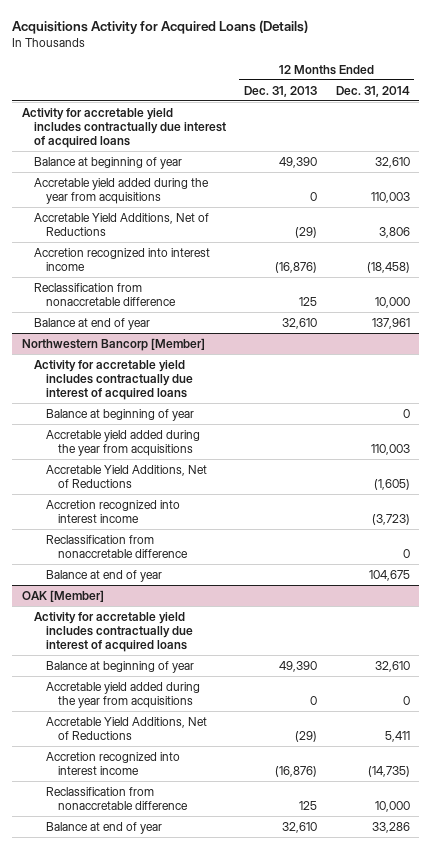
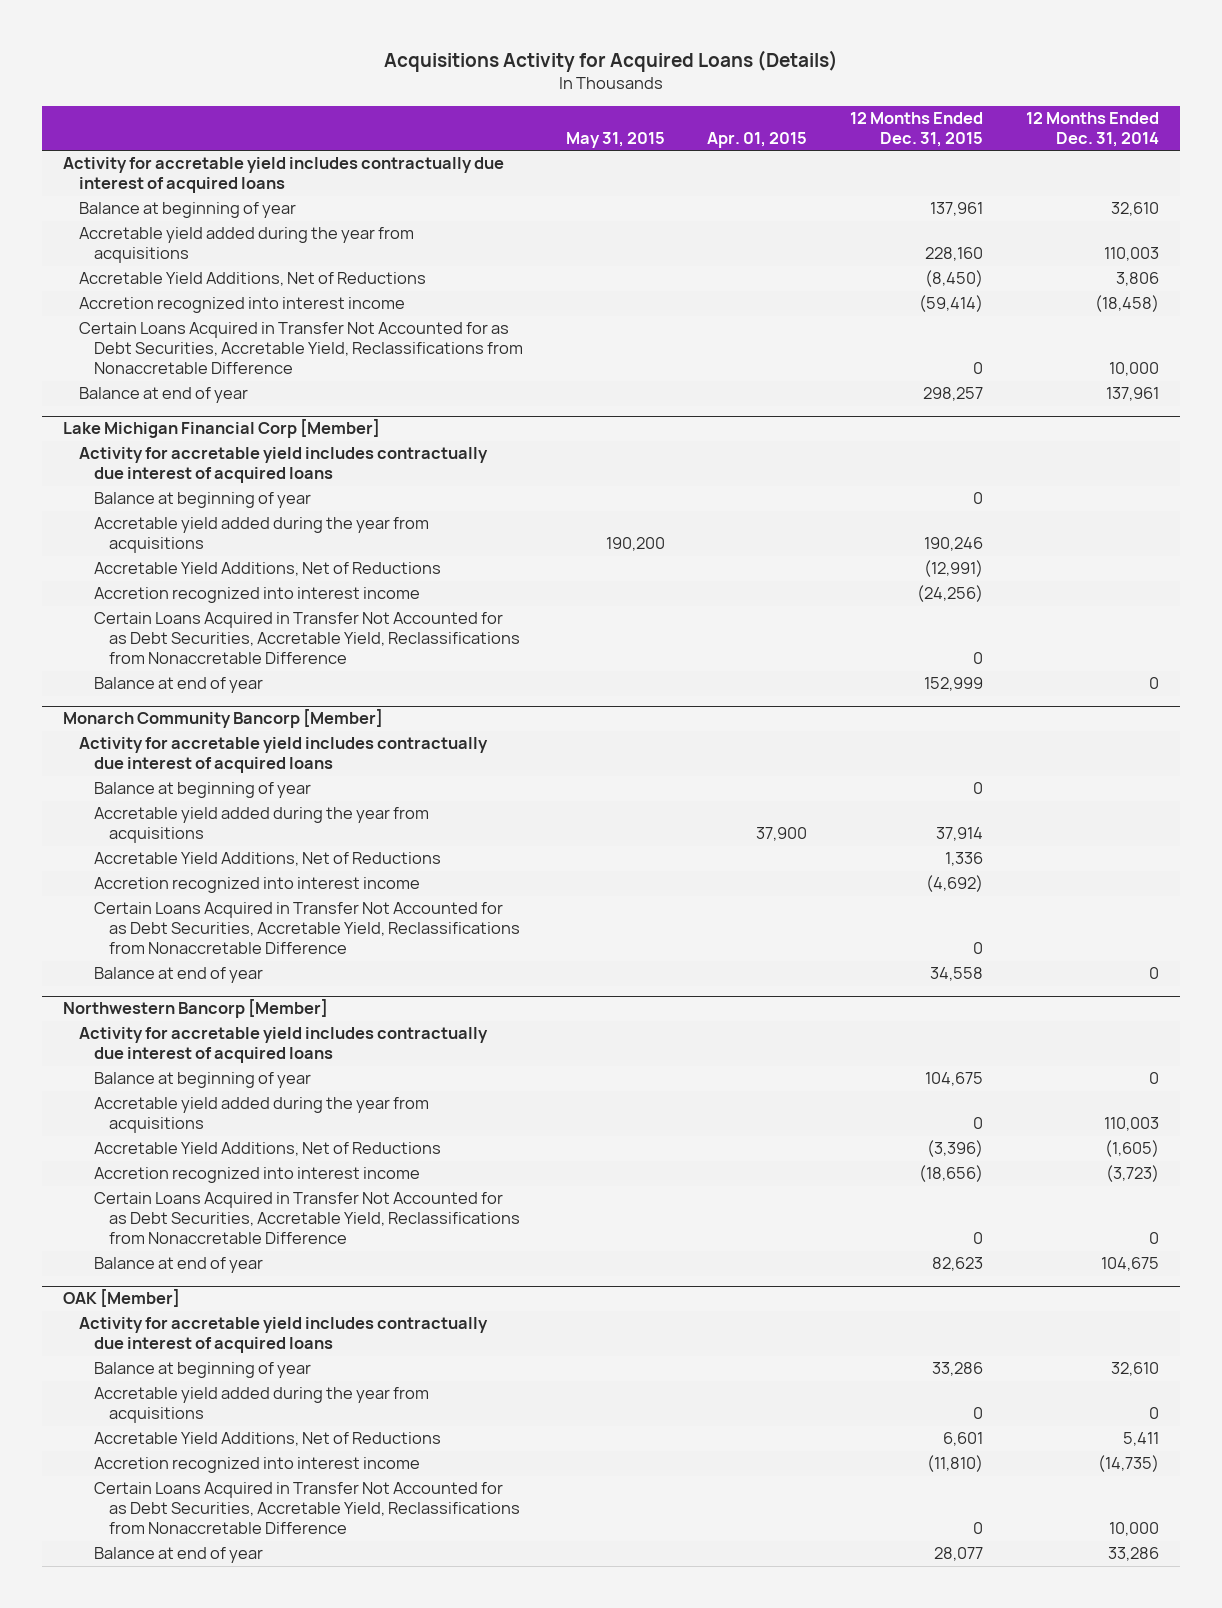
- | 12 Months Ended Dec. 31, 2013 | 12 Months Ended Dec. 31, 2014
+ | May 31, 2015 | Apr. 01, 2015 | 12 Months Ended Dec. 31, 2015 | 12 Months Ended Dec. 31, 2014
- Reclassification from nonaccretable difference | 125 | 10,000
+ Certain Loans Acquired in Transfer Not Accounted for as Debt Securities, Accretable Yield, Reclassifications from Nonaccretable Difference | | | 0 | 10,000
+ Lake Michigan Financial Corp [Member]
+ Activity for accretable yield includes contractually due interest of acquired loans
+ Balance at beginning of year | | | 0 |
+ Accretable yield added during the year from acquisitions | 190,200 | | 190,246 |
+ Accretable Yield Additions, Net of Reductions | | | (12,991) |
+ Accretion recognized into interest income | | | (24,256) |
+ Certain Loans Acquired in Transfer Not Accounted for as Debt Securities, Accretable Yield, Reclassifications from Nonaccretable Difference | | | 0 |
+ Balance at end of year | | | 152,999 | 0
+ Monarch Community Bancorp [Member]
+ Activity for accretable yield includes contractually due interest of acquired loans
+ Balance at beginning of year | | | 0 |
+ Accretable yield added during the year from acquisitions | | 37,900 | 37,914 |
+ Accretable Yield Additions, Net of Reductions | | | 1,336 |
+ Accretion recognized into interest income | | | (4,692) |
+ Certain Loans Acquired in Transfer Not Accounted for as Debt Securities, Accretable Yield, Reclassifications from Nonaccretable Difference | | | 0 |
+ Balance at end of year | | | 34,558 | 0
@ Northwestern Bancorp [Member]
- Reclassification from nonaccretable difference | | 0
+ Certain Loans Acquired in Transfer Not Accounted for as Debt Securities, Accretable Yield, Reclassifications from Nonaccretable Difference | | | 0 | 0
@ OAK [Member]
- Reclassification from nonaccretable difference | 125 | 10,000
+ Certain Loans Acquired in Transfer Not Accounted for as Debt Securities, Accretable Yield, Reclassifications from Nonaccretable Difference | | | 0 | 10,000

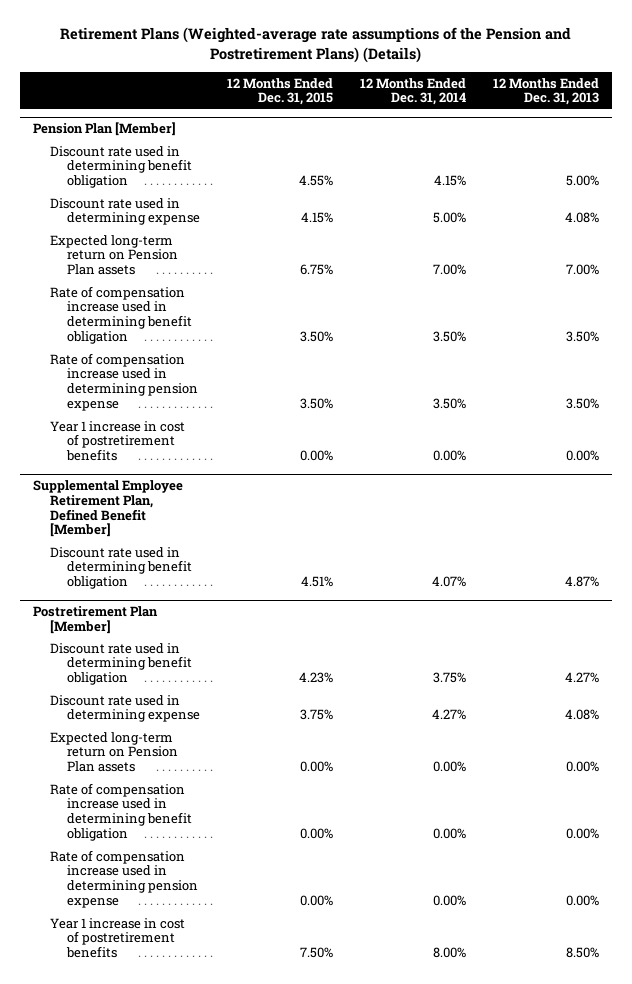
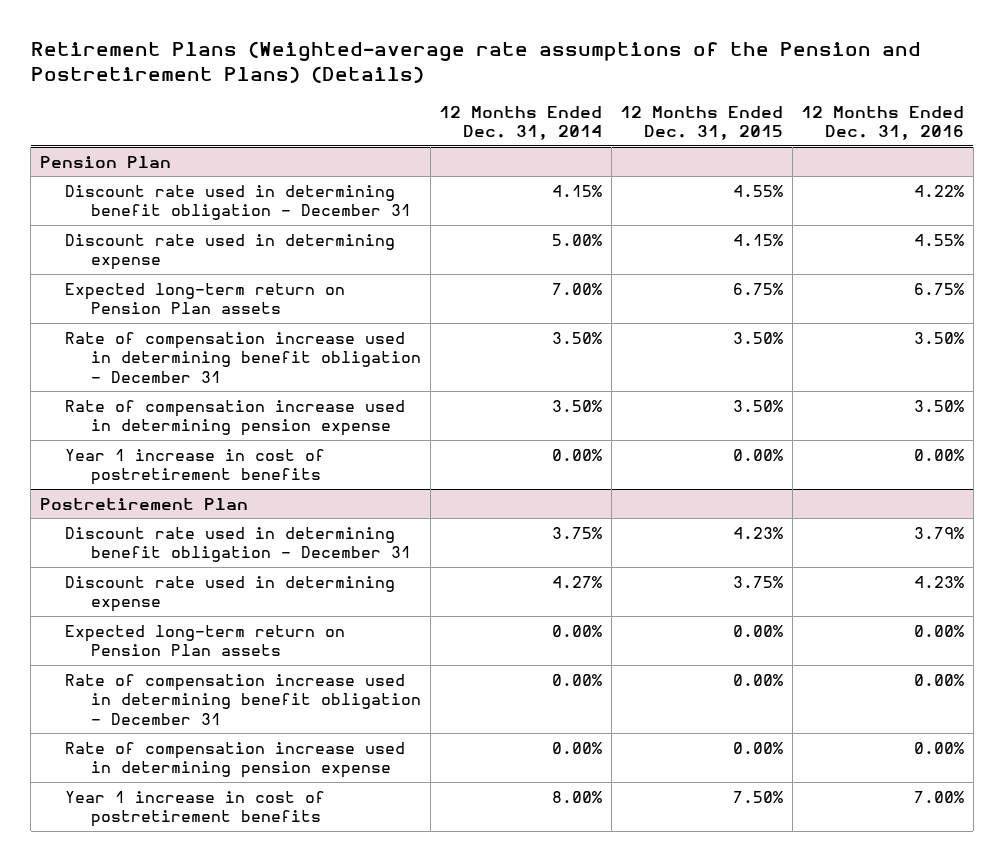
- | 12 Months Ended Dec. 31, 2015 | 12 Months Ended Dec. 31, 2014 | 12 Months Ended Dec. 31, 2013
+ | 12 Months Ended Dec. 31, 2014 | 12 Months Ended Dec. 31, 2015 | 12 Months Ended Dec. 31, 2016
- Pension Plan [Member]
- Discount rate used in determining benefit obligation | 4.55% | 4.15% | 5.00%
+ Pension Plan
+ Discount rate used in determining benefit obligation - December 31 | 4.15% | 4.55% | 4.22%
- Rate of compensation increase used in determining benefit obligation | 3.50% | 3.50% | 3.50%
+ Rate of compensation increase used in determining benefit obligation - December 31 | 3.50% | 3.50% | 3.50%
- Supplemental Employee Retirement Plan, Defined Benefit [Member]
- Discount rate used in determining benefit obligation | 4.51% | 4.07% | 4.87%
- Postretirement Plan [Member]
- Discount rate used in determining benefit obligation | 4.23% | 3.75% | 4.27%
+ Postretirement Plan
+ Discount rate used in determining benefit obligation - December 31 | 3.75% | 4.23% | 3.79%
- Rate of compensation increase used in determining benefit obligation | 0.00% | 0.00% | 0.00%
+ Rate of compensation increase used in determining benefit obligation - December 31 | 0.00% | 0.00% | 0.00%

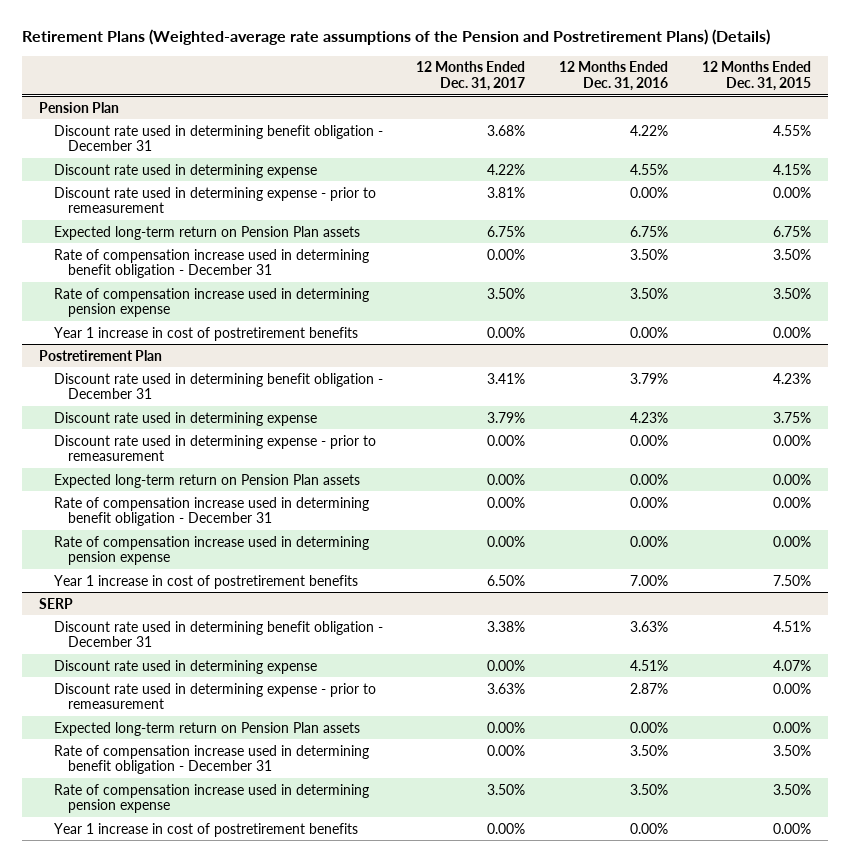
- | 12 Months Ended Dec. 31, 2014 | 12 Months Ended Dec. 31, 2015 | 12 Months Ended Dec. 31, 2016
+ | 12 Months Ended Dec. 31, 2017 | 12 Months Ended Dec. 31, 2016 | 12 Months Ended Dec. 31, 2015
@ Pension Plan
+ Discount rate used in determining expense - prior to remeasurement | 3.81% | 0.00% | 0.00%
@ Postretirement Plan
+ Discount rate used in determining expense - prior to remeasurement | 0.00% | 0.00% | 0.00%
+ SERP
+ Discount rate used in determining benefit obligation - December 31 | 3.38% | 3.63% | 4.51%
+ Discount rate used in determining expense | 0.00% | 4.51% | 4.07%
+ Discount rate used in determining expense - prior to remeasurement | 3.63% | 2.87% | 0.00%
+ Expected long-term return on Pension Plan assets | 0.00% | 0.00% | 0.00%
+ Rate of compensation increase used in determining benefit obligation - December 31 | 0.00% | 3.50% | 3.50%
+ Rate of compensation increase used in determining pension expense | 3.50% | 3.50% | 3.50%
+ Year 1 increase in cost of postretirement benefits | 0.00% | 0.00% | 0.00%

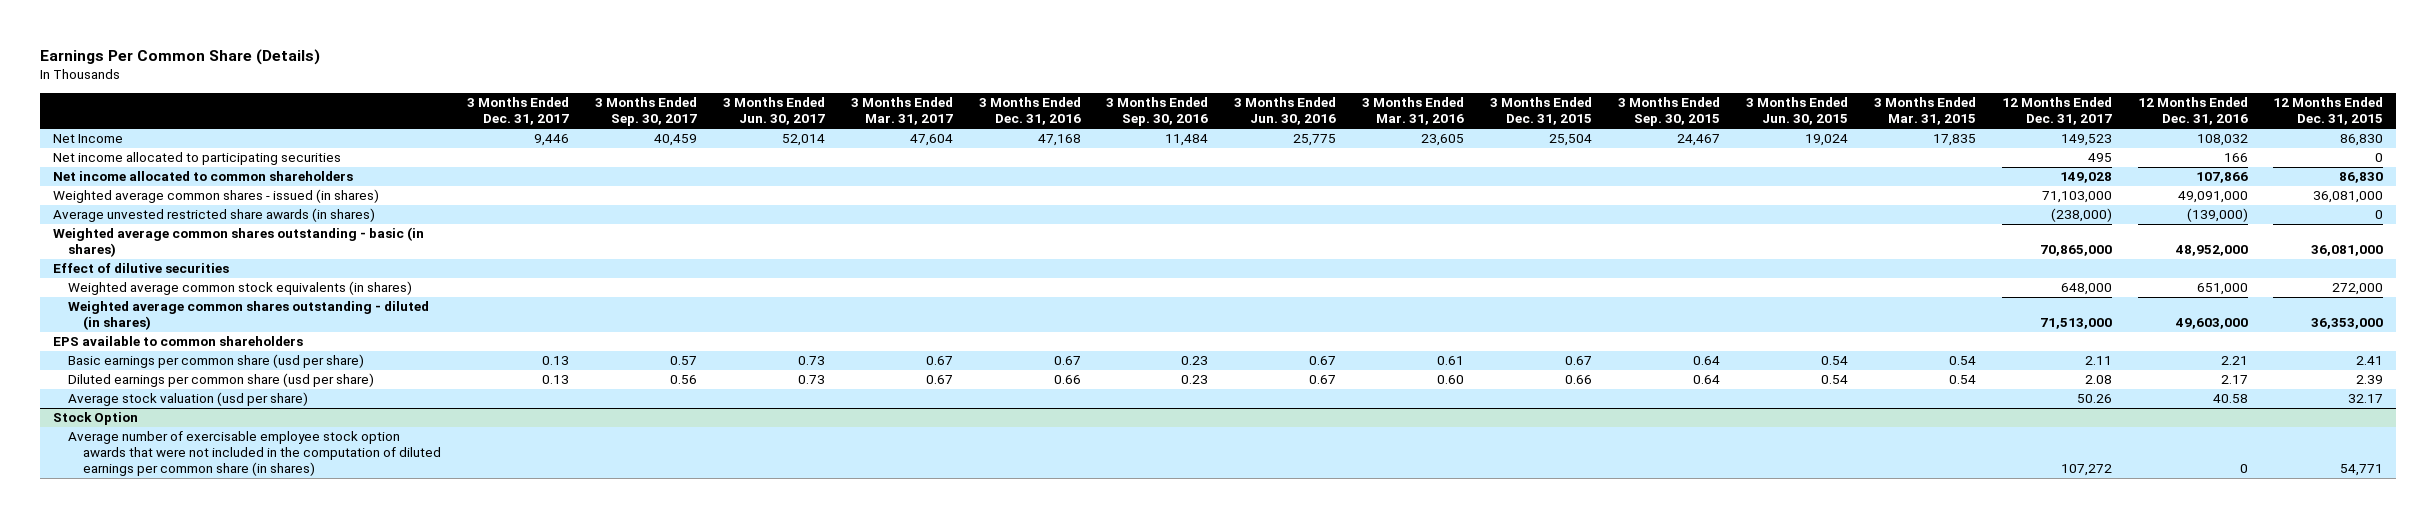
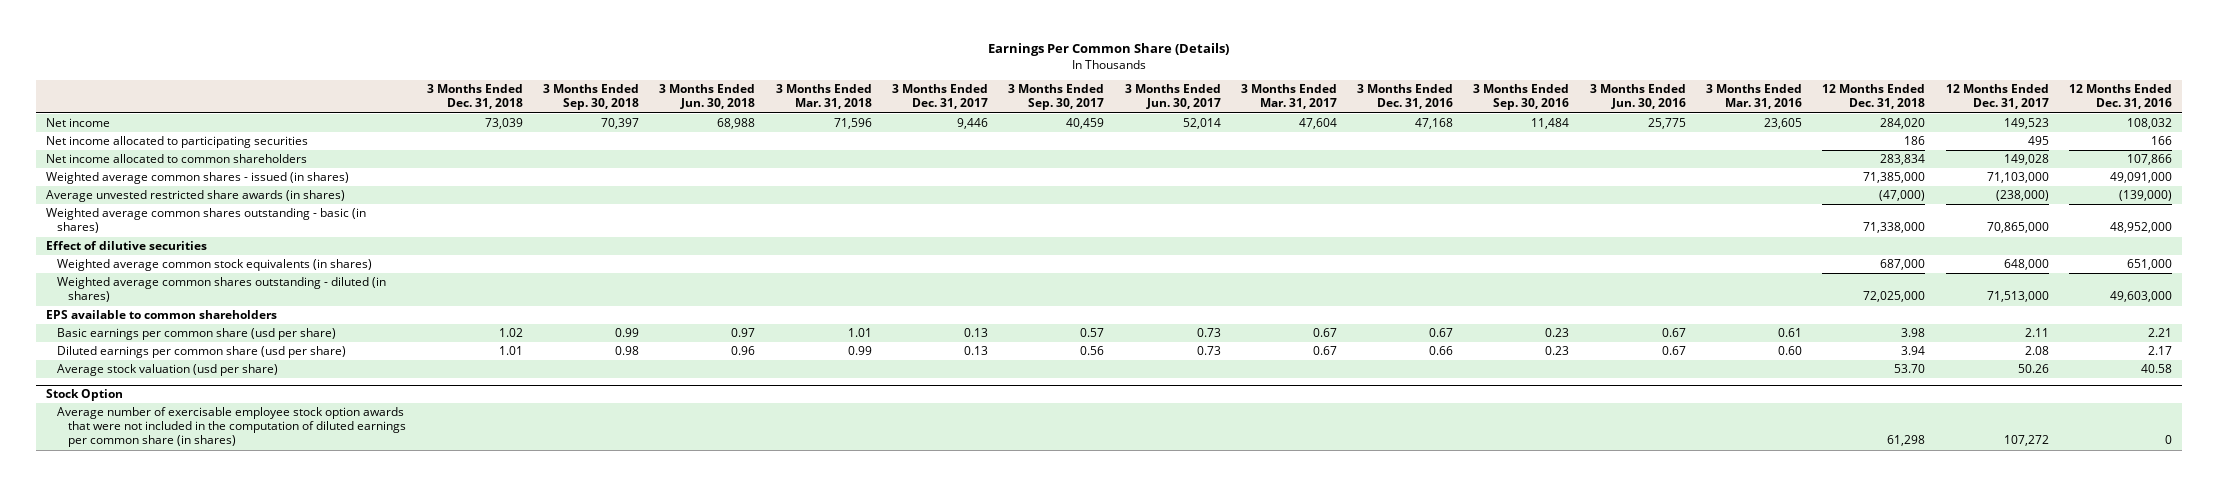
- | 3 Months Ended Dec. 31, 2017 | 3 Months Ended Sep. 30, 2017 | 3 Months Ended Jun. 30, 2017 | 3 Months Ended Mar. 31, 2017 | 3 Months Ended Dec. 31, 2016 | 3 Months Ended Sep. 30, 2016 | 3 Months Ended Jun. 30, 2016 | 3 Months Ended Mar. 31, 2016 | 3 Months Ended Dec. 31, 2015 | 3 Months Ended Sep. 30, 2015 | 3 Months Ended Jun. 30, 2015 | 3 Months Ended Mar. 31, 2015 | 12 Months Ended Dec. 31, 2017 | 12 Months Ended Dec. 31, 2016 | 12 Months Ended Dec. 31, 2015
+ | 3 Months Ended Dec. 31, 2018 | 3 Months Ended Sep. 30, 2018 | 3 Months Ended Jun. 30, 2018 | 3 Months Ended Mar. 31, 2018 | 3 Months Ended Dec. 31, 2017 | 3 Months Ended Sep. 30, 2017 | 3 Months Ended Jun. 30, 2017 | 3 Months Ended Mar. 31, 2017 | 3 Months Ended Dec. 31, 2016 | 3 Months Ended Sep. 30, 2016 | 3 Months Ended Jun. 30, 2016 | 3 Months Ended Mar. 31, 2016 | 12 Months Ended Dec. 31, 2018 | 12 Months Ended Dec. 31, 2017 | 12 Months Ended Dec. 31, 2016
- Net Income | 9,446 | 40,459 | 52,014 | 47,604 | 47,168 | 11,484 | 25,775 | 23,605 | 25,504 | 24,467 | 19,024 | 17,835 | 149,523 | 108,032 | 86,830
+ Net income | 73,039 | 70,397 | 68,988 | 71,596 | 9,446 | 40,459 | 52,014 | 47,604 | 47,168 | 11,484 | 25,775 | 23,605 | 284,020 | 149,523 | 108,032

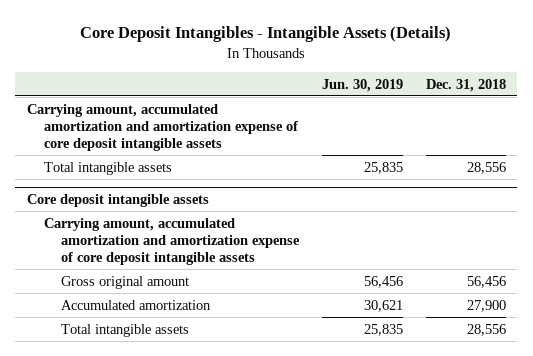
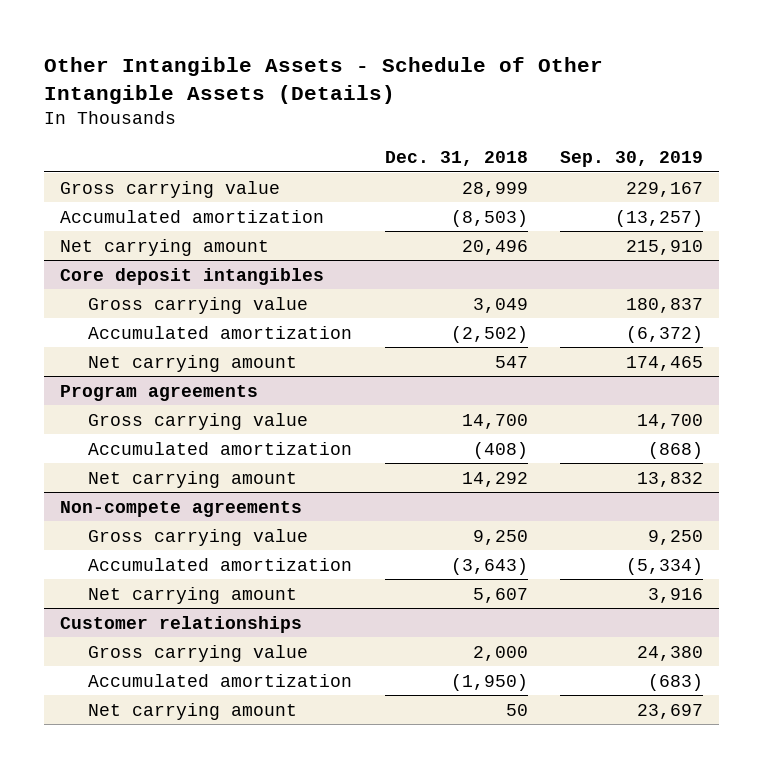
- Core Deposit Intangibles - Intangible Assets (Details)
+ Other Intangible Assets - Schedule of Other Intangible Assets (Details)
- | Jun. 30, 2019 | Dec. 31, 2018
+ | Dec. 31, 2018 | Sep. 30, 2019
- Carrying amount, accumulated amortization and amortization expense of core deposit intangible assets
- Total intangible assets | 25,835 | 28,556
- Core deposit intangible assets
- Carrying amount, accumulated amortization and amortization expense of core deposit intangible assets
- Gross original amount | 56,456 | 56,456
- Accumulated amortization | 30,621 | 27,900
- Total intangible assets | 25,835 | 28,556
+ Gross carrying value | 28,999 | 229,167
+ Accumulated amortization | (8,503) | (13,257)
+ Net carrying amount | 20,496 | 215,910
+ Core deposit intangibles
+ Gross carrying value | 3,049 | 180,837
+ Accumulated amortization | (2,502) | (6,372)
+ Net carrying amount | 547 | 174,465
+ Program agreements
+ Gross carrying value | 14,700 | 14,700
+ Accumulated amortization | (408) | (868)
+ Net carrying amount | 14,292 | 13,832
+ Non-compete agreements
+ Gross carrying value | 9,250 | 9,250
+ Accumulated amortization | (3,643) | (5,334)
+ Net carrying amount | 5,607 | 3,916
+ Customer relationships
+ Gross carrying value | 2,000 | 24,380
+ Accumulated amortization | (1,950) | (683)
+ Net carrying amount | 50 | 23,697

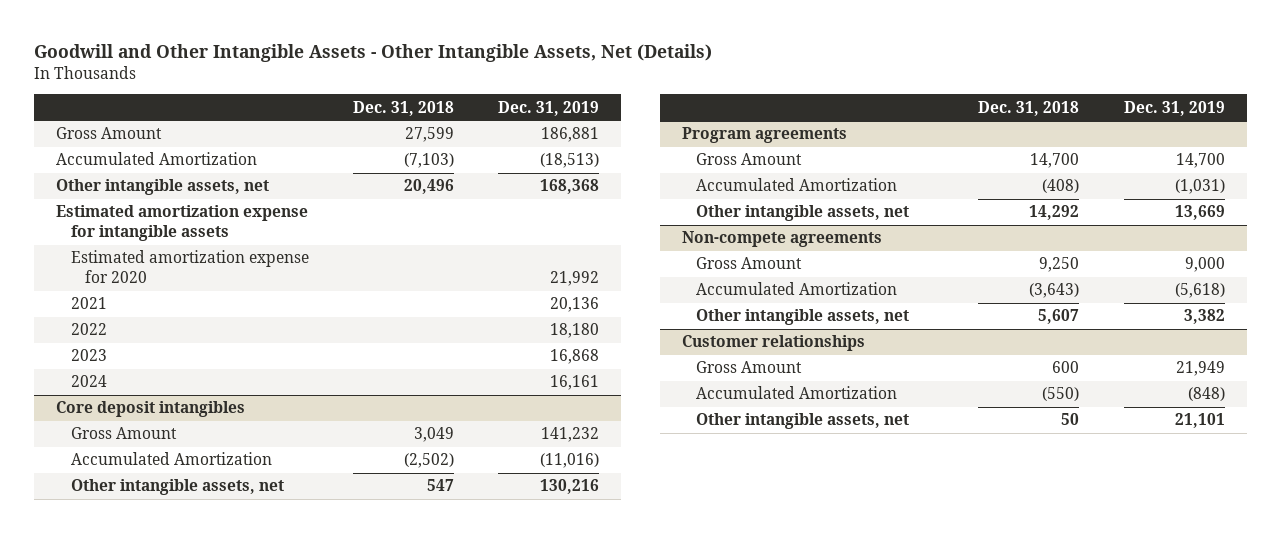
- Other Intangible Assets - Schedule of Other Intangible Assets (Details)
+ Goodwill and Other Intangible Assets - Other Intangible Assets, Net (Details)
- | Dec. 31, 2018 | Sep. 30, 2019
+ | Dec. 31, 2018 | Dec. 31, 2019
- Gross carrying value | 28,999 | 229,167
- Accumulated amortization | (8,503) | (13,257)
- Net carrying amount | 20,496 | 215,910
+ Gross Amount | 27,599 | 186,881
+ Accumulated Amortization | (7,103) | (18,513)
+ Other intangible assets, net | 20,496 | 168,368
+ Estimated amortization expense for intangible assets
+ Estimated amortization expense for 2020 | | 21,992
+ 2021 | | 20,136
+ 2022 | | 18,180
+ 2023 | | 16,868
+ 2024 | | 16,161
@ Core deposit intangibles
- Gross carrying value | 3,049 | 180,837
- Accumulated amortization | (2,502) | (6,372)
- Net carrying amount | 547 | 174,465
+ Gross Amount | 3,049 | 141,232
+ Accumulated Amortization | (2,502) | (11,016)
+ Other intangible assets, net | 547 | 130,216
@ Program agreements
- Gross carrying value | 14,700 | 14,700
- Accumulated amortization | (408) | (868)
- Net carrying amount | 14,292 | 13,832
+ Gross Amount | 14,700 | 14,700
+ Accumulated Amortization | (408) | (1,031)
+ Other intangible assets, net | 14,292 | 13,669
@ Non-compete agreements
- Gross carrying value | 9,250 | 9,250
- Accumulated amortization | (3,643) | (5,334)
- Net carrying amount | 5,607 | 3,916
+ Gross Amount | 9,250 | 9,000
+ Accumulated Amortization | (3,643) | (5,618)
+ Other intangible assets, net | 5,607 | 3,382
@ Customer relationships
- Gross carrying value | 2,000 | 24,380
- Accumulated amortization | (1,950) | (683)
- Net carrying amount | 50 | 23,697
+ Gross Amount | 600 | 21,949
+ Accumulated Amortization | (550) | (848)
+ Other intangible assets, net | 50 | 21,101

